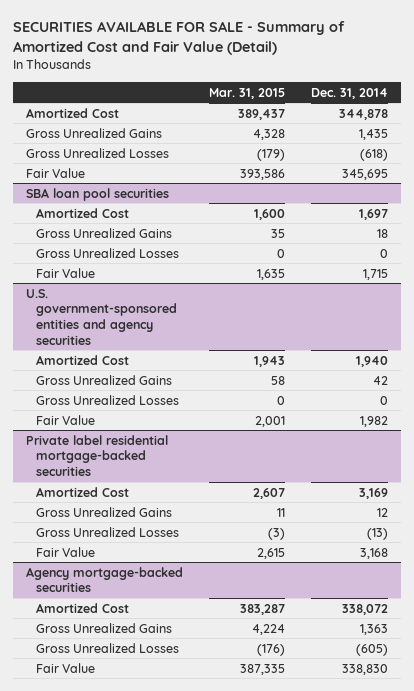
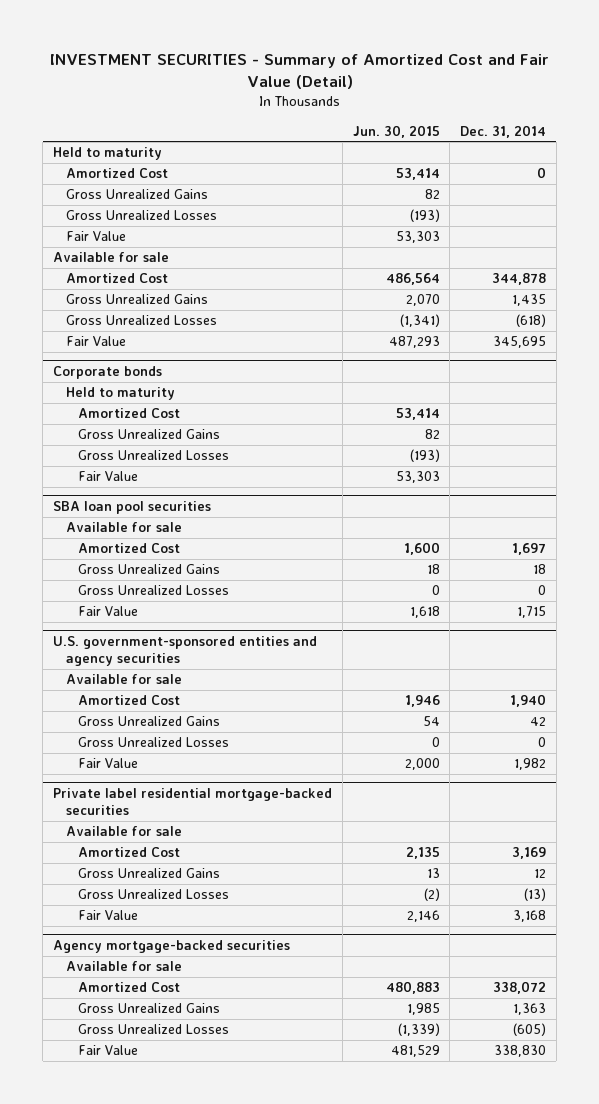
- SECURITIES AVAILABLE FOR SALE - Summary of Amortized Cost and Fair Value (Detail)
+ INVESTMENT SECURITIES - Summary of Amortized Cost and Fair Value (Detail)
- | Mar. 31, 2015 | Dec. 31, 2014
+ | Jun. 30, 2015 | Dec. 31, 2014
+ Held to maturity
+ Amortized Cost | 53,414 | 0
+ Gross Unrealized Gains | 82 |
+ Gross Unrealized Losses | (193) |
+ Fair Value | 53,303 |
+ Available for sale
+ Corporate bonds
+ Held to maturity
+ Amortized Cost | 53,414 |
+ Gross Unrealized Gains | 82 |
+ Gross Unrealized Losses | (193) |
+ Fair Value | 53,303 |
@ SBA loan pool securities
+ Available for sale
@ U.S. government-sponsored entities and agency securities
+ Available for sale
@ Private label residential mortgage-backed securities
+ Available for sale
@ Agency mortgage-backed securities
+ Available for sale

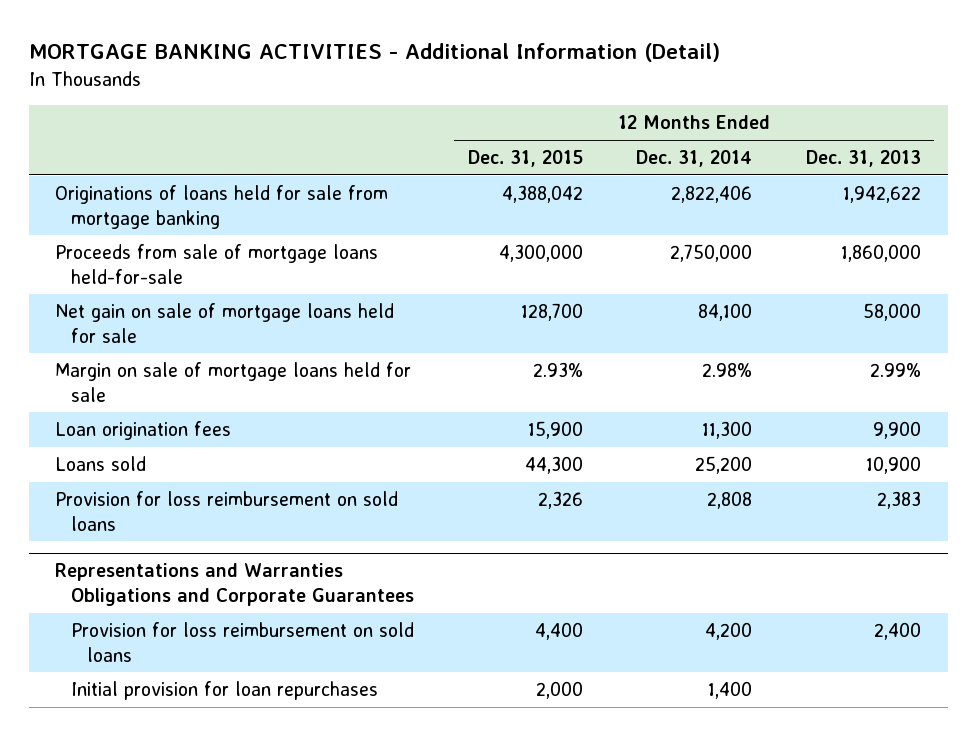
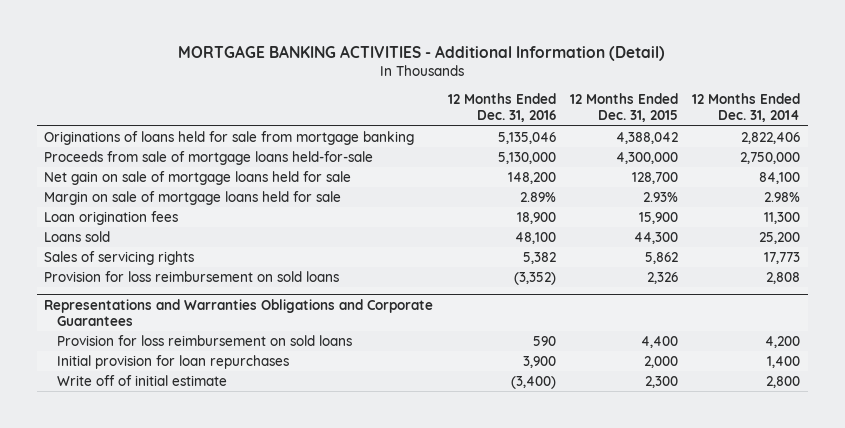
- | 12 Months Ended Dec. 31, 2015 | 12 Months Ended Dec. 31, 2014 | 12 Months Ended Dec. 31, 2013
+ | 12 Months Ended Dec. 31, 2016 | 12 Months Ended Dec. 31, 2015 | 12 Months Ended Dec. 31, 2014
+ Sales of servicing rights | 5,382 | 5,862 | 17,773
@ Representations and Warranties Obligations and Corporate Guarantees
+ Write off of initial estimate | (3,400) | 2,300 | 2,800

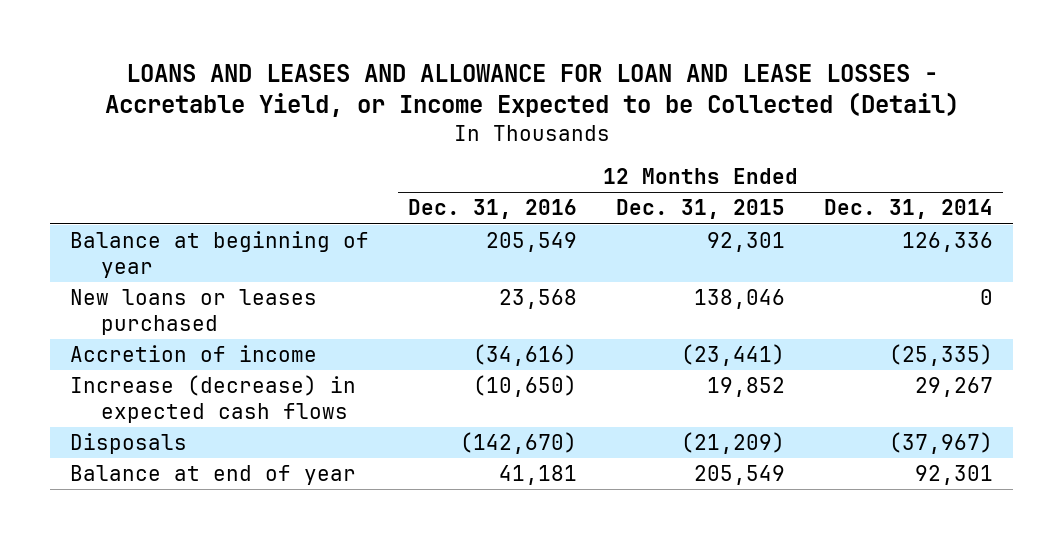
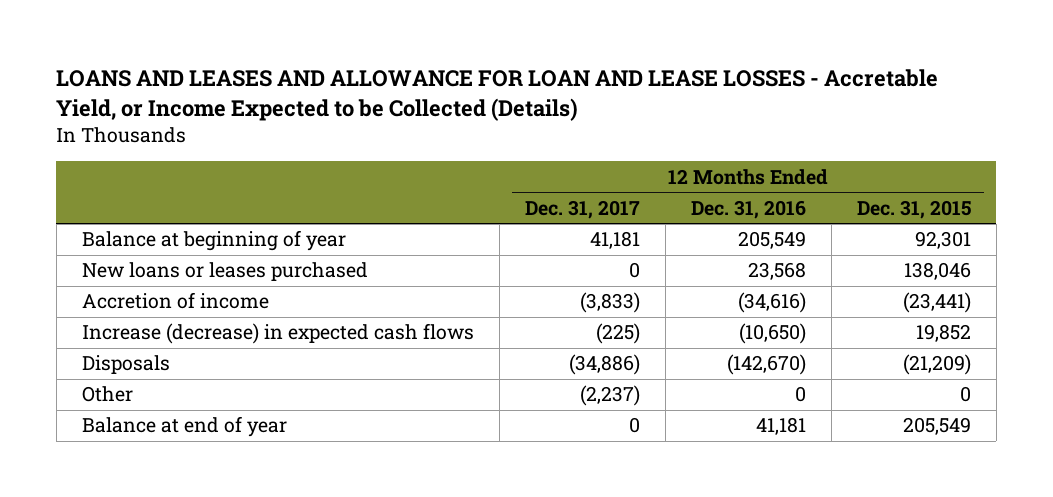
- LOANS AND LEASES AND ALLOWANCE FOR LOAN AND LEASE LOSSES - Accretable Yield, or Income Expected to be Collected (Detail)
+ LOANS AND LEASES AND ALLOWANCE FOR LOAN AND LEASE LOSSES - Accretable Yield, or Income Expected to be Collected (Details)
- | 12 Months Ended Dec. 31, 2016 | 12 Months Ended Dec. 31, 2015 | 12 Months Ended Dec. 31, 2014
+ | 12 Months Ended Dec. 31, 2017 | 12 Months Ended Dec. 31, 2016 | 12 Months Ended Dec. 31, 2015
+ Other | (2,237) | 0 | 0

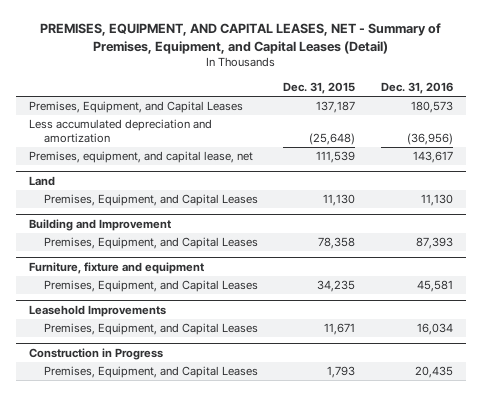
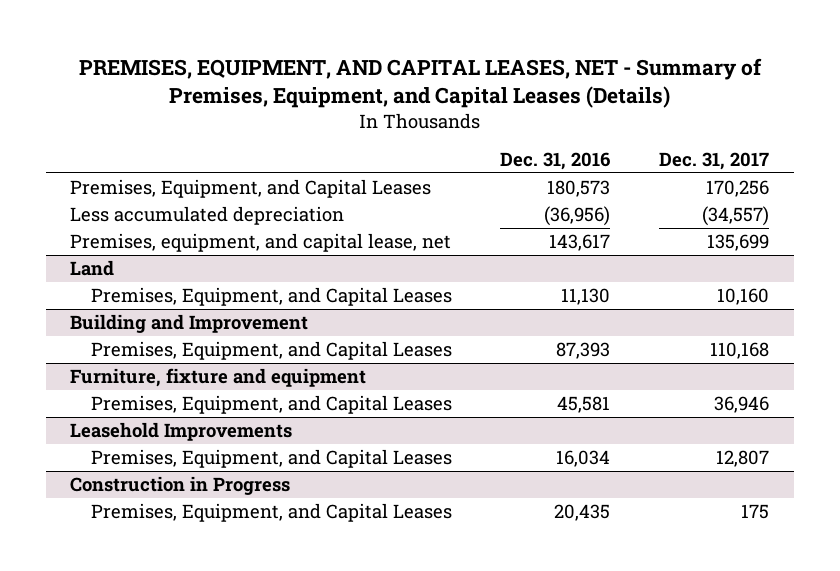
- PREMISES, EQUIPMENT, AND CAPITAL LEASES, NET - Summary of Premises, Equipment, and Capital Leases (Detail)
+ PREMISES, EQUIPMENT, AND CAPITAL LEASES, NET - Summary of Premises, Equipment, and Capital Leases (Details)
- | Dec. 31, 2015 | Dec. 31, 2016
+ | Dec. 31, 2016 | Dec. 31, 2017
- Less accumulated depreciation and amortization | (25,648) | (36,956)
+ Less accumulated depreciation | (36,956) | (34,557)

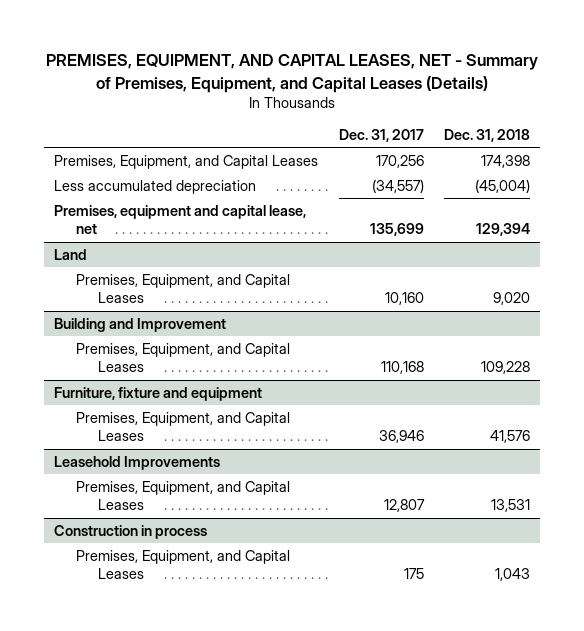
- | Dec. 31, 2016 | Dec. 31, 2017
+ | Dec. 31, 2017 | Dec. 31, 2018
- Premises, equipment, and capital lease, net | 143,617 | 135,699
+ Premises, equipment and capital lease, net | 135,699 | 129,394
- Construction in Progress
+ Construction in process

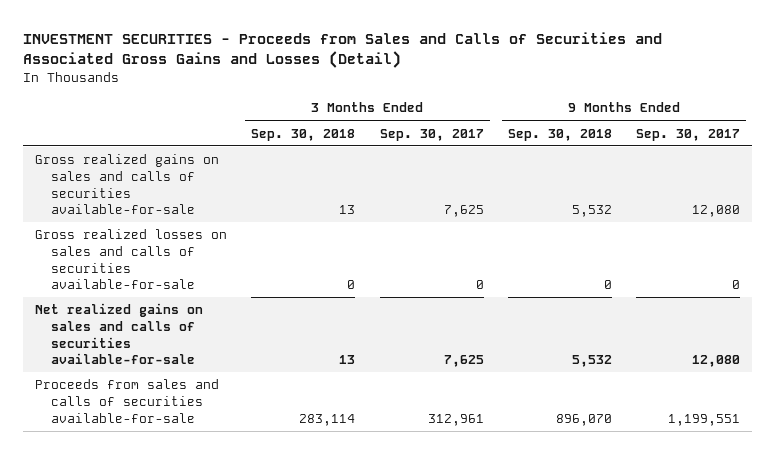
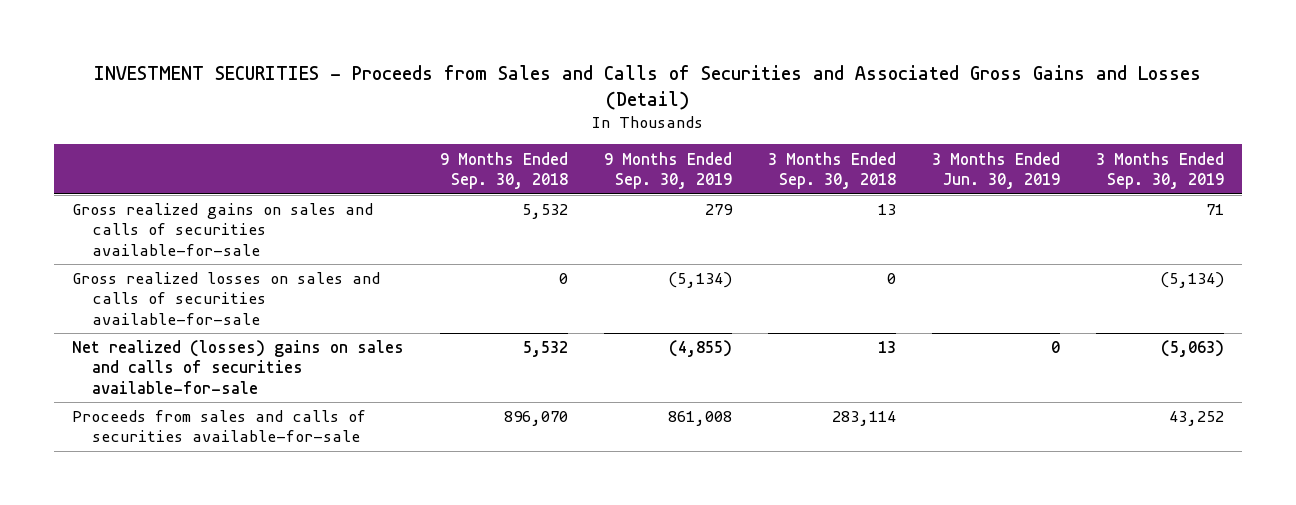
- | 3 Months Ended Sep. 30, 2018 | 3 Months Ended Sep. 30, 2017 | 9 Months Ended Sep. 30, 2018 | 9 Months Ended Sep. 30, 2017
+ | 9 Months Ended Sep. 30, 2018 | 9 Months Ended Sep. 30, 2019 | 3 Months Ended Sep. 30, 2018 | 3 Months Ended Jun. 30, 2019 | 3 Months Ended Sep. 30, 2019
- Net realized gains on sales and calls of securities available-for-sale | 13 | 7,625 | 5,532 | 12,080
+ Net realized (losses) gains on sales and calls of securities available-for-sale | 5,532 | (4,855) | 13 | 0 | (5,063)

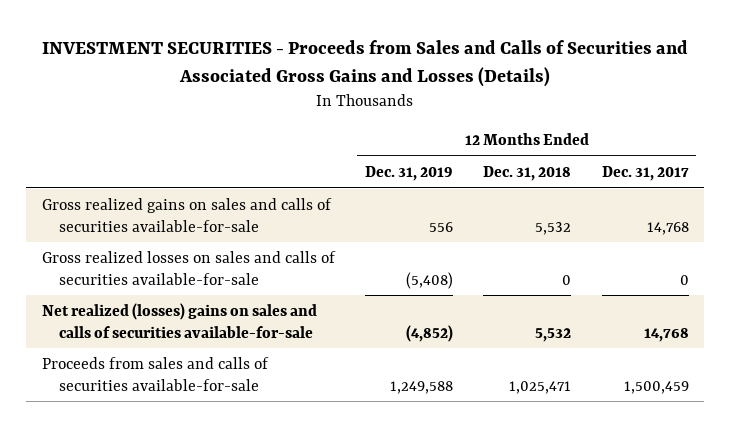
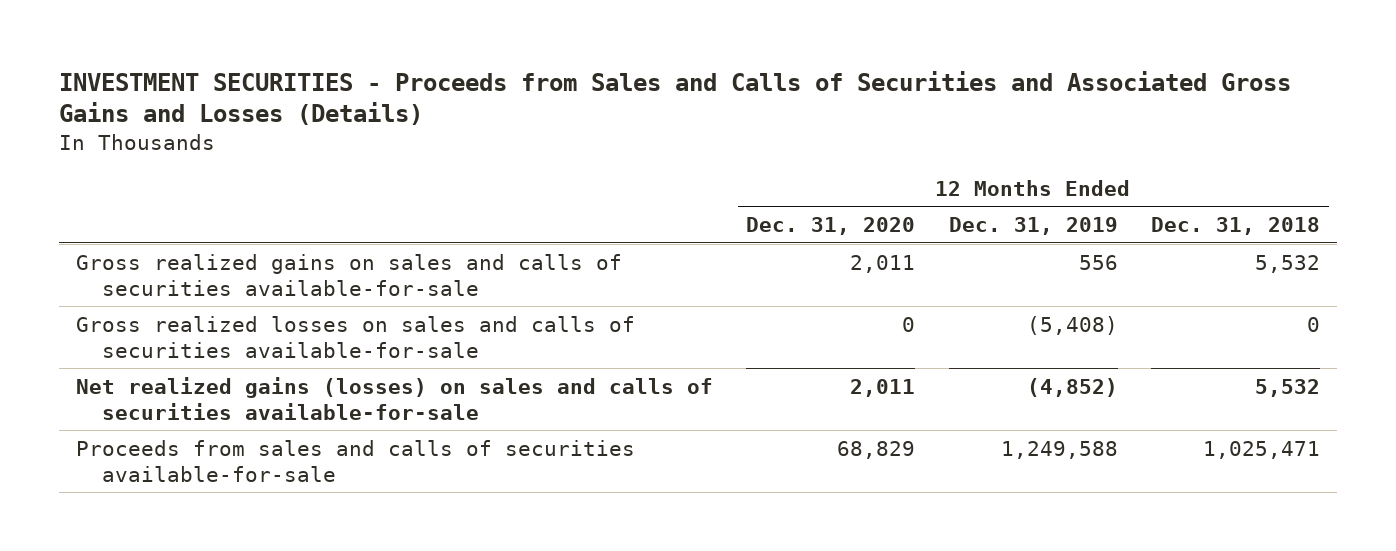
- | 12 Months Ended Dec. 31, 2019 | 12 Months Ended Dec. 31, 2018 | 12 Months Ended Dec. 31, 2017
+ | 12 Months Ended Dec. 31, 2020 | 12 Months Ended Dec. 31, 2019 | 12 Months Ended Dec. 31, 2018
- Net realized (losses) gains on sales and calls of securities available-for-sale | (4,852) | 5,532 | 14,768
+ Net realized gains (losses) on sales and calls of securities available-for-sale | 2,011 | (4,852) | 5,532

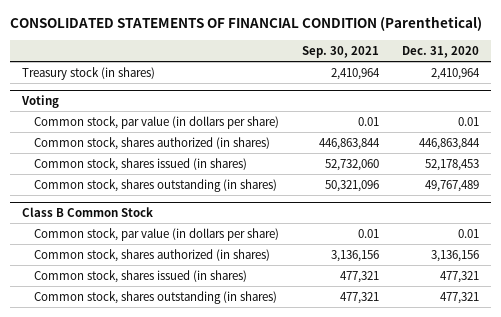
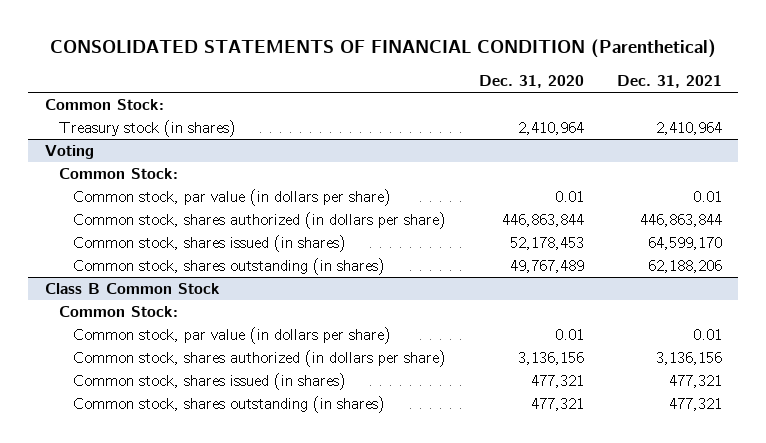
- | Sep. 30, 2021 | Dec. 31, 2020
+ | Dec. 31, 2020 | Dec. 31, 2021
+ Common Stock:
@ Voting
+ Common Stock:
- Common stock, shares authorized (in shares) | 446,863,844 | 446,863,844
+ Common stock, shares authorized (in dollars per share) | 446,863,844 | 446,863,844
@ Class B Common Stock
+ Common Stock:
- Common stock, shares authorized (in shares) | 3,136,156 | 3,136,156
+ Common stock, shares authorized (in dollars per share) | 3,136,156 | 3,136,156

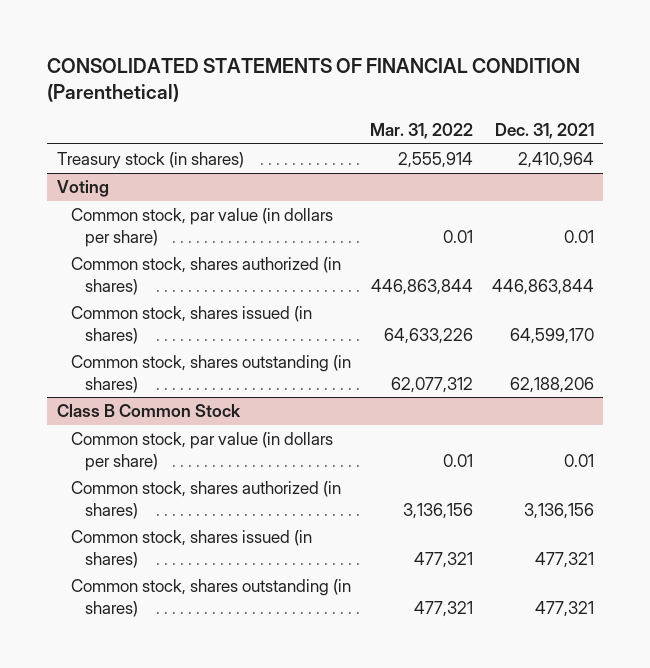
- | Dec. 31, 2020 | Dec. 31, 2021
+ | Mar. 31, 2022 | Dec. 31, 2021
- Common Stock:
@ Voting
- Common Stock:
- Common stock, shares authorized (in dollars per share) | 446,863,844 | 446,863,844
+ Common stock, shares authorized (in shares) | 446,863,844 | 446,863,844
@ Class B Common Stock
- Common Stock:
- Common stock, shares authorized (in dollars per share) | 3,136,156 | 3,136,156
+ Common stock, shares authorized (in shares) | 3,136,156 | 3,136,156

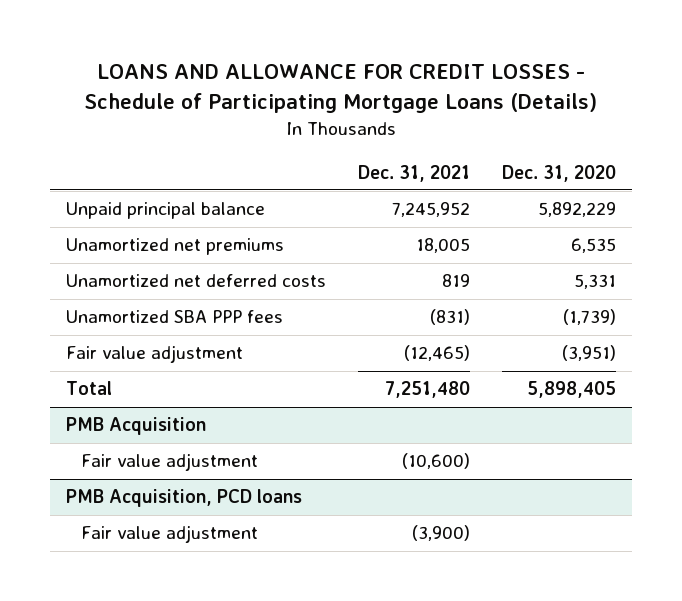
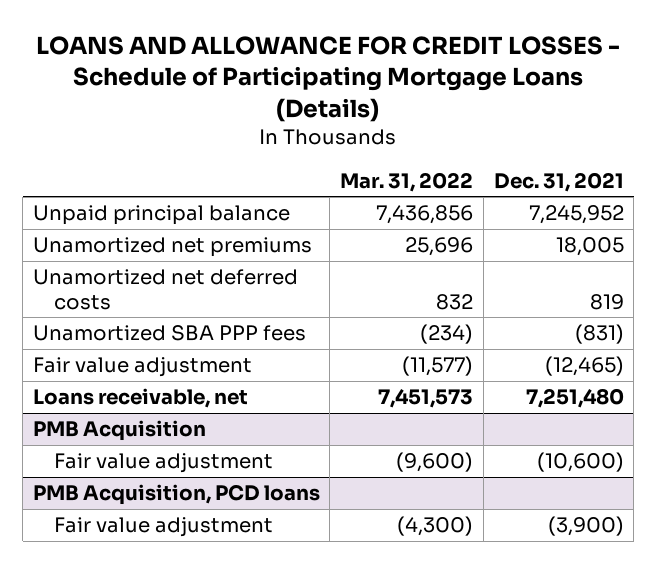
- | Dec. 31, 2021 | Dec. 31, 2020
+ | Mar. 31, 2022 | Dec. 31, 2021
- Total | 7,251,480 | 5,898,405
+ Loans receivable, net | 7,451,573 | 7,251,480

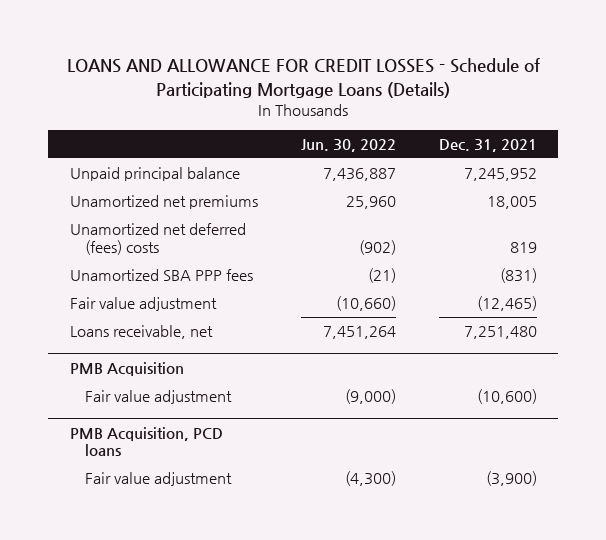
- | Mar. 31, 2022 | Dec. 31, 2021
+ | Jun. 30, 2022 | Dec. 31, 2021
- Unamortized net deferred costs | 832 | 819
+ Unamortized net deferred (fees) costs | (902) | 819

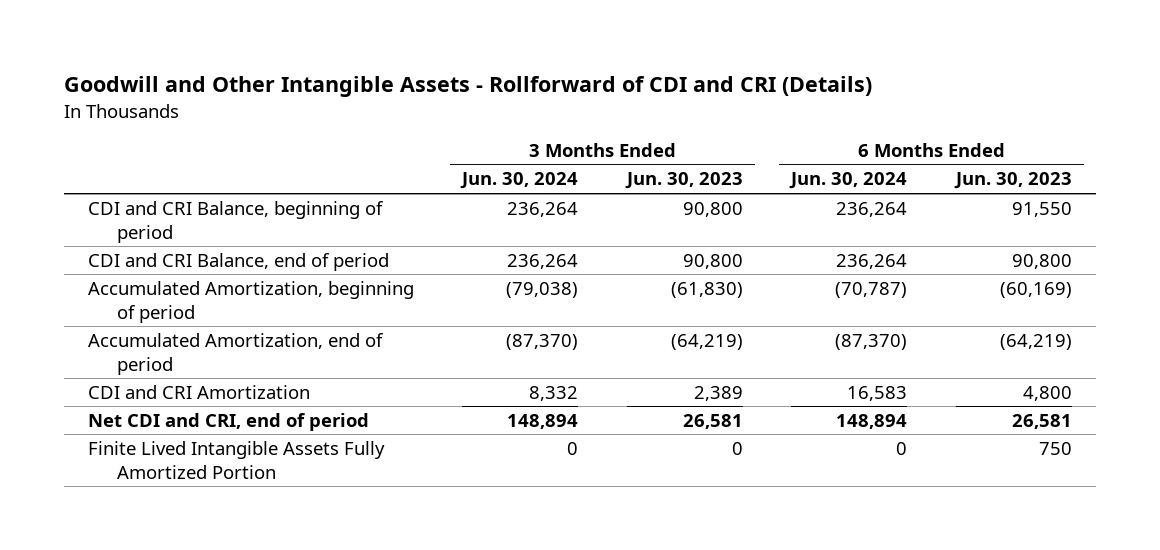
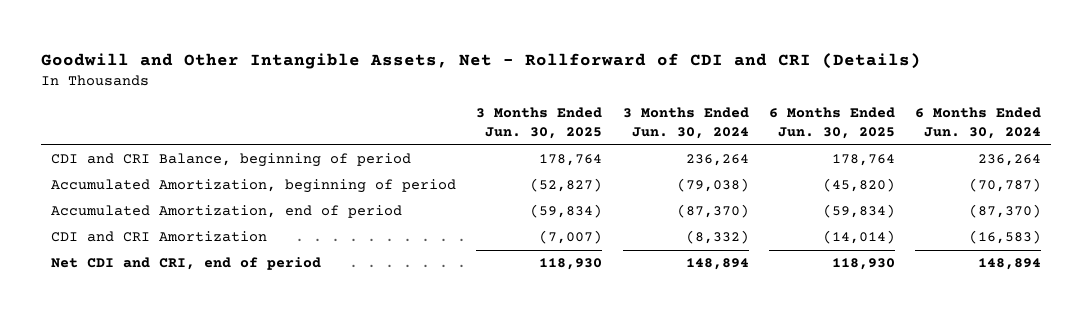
- Goodwill and Other Intangible Assets - Rollforward of CDI and CRI (Details)
+ Goodwill and Other Intangible Assets, Net - Rollforward of CDI and CRI (Details)
- | 3 Months Ended Jun. 30, 2024 | 3 Months Ended Jun. 30, 2023 | 6 Months Ended Jun. 30, 2024 | 6 Months Ended Jun. 30, 2023
+ | 3 Months Ended Jun. 30, 2025 | 3 Months Ended Jun. 30, 2024 | 6 Months Ended Jun. 30, 2025 | 6 Months Ended Jun. 30, 2024
- CDI and CRI Balance, end of period | 236,264 | 90,800 | 236,264 | 90,800
- CDI and CRI Amortization | 8,332 | 2,389 | 16,583 | 4,800
+ CDI and CRI Amortization | (7,007) | (8,332) | (14,014) | (16,583)
- Finite Lived Intangible Assets Fully Amortized Portion | 0 | 0 | 0 | 750

